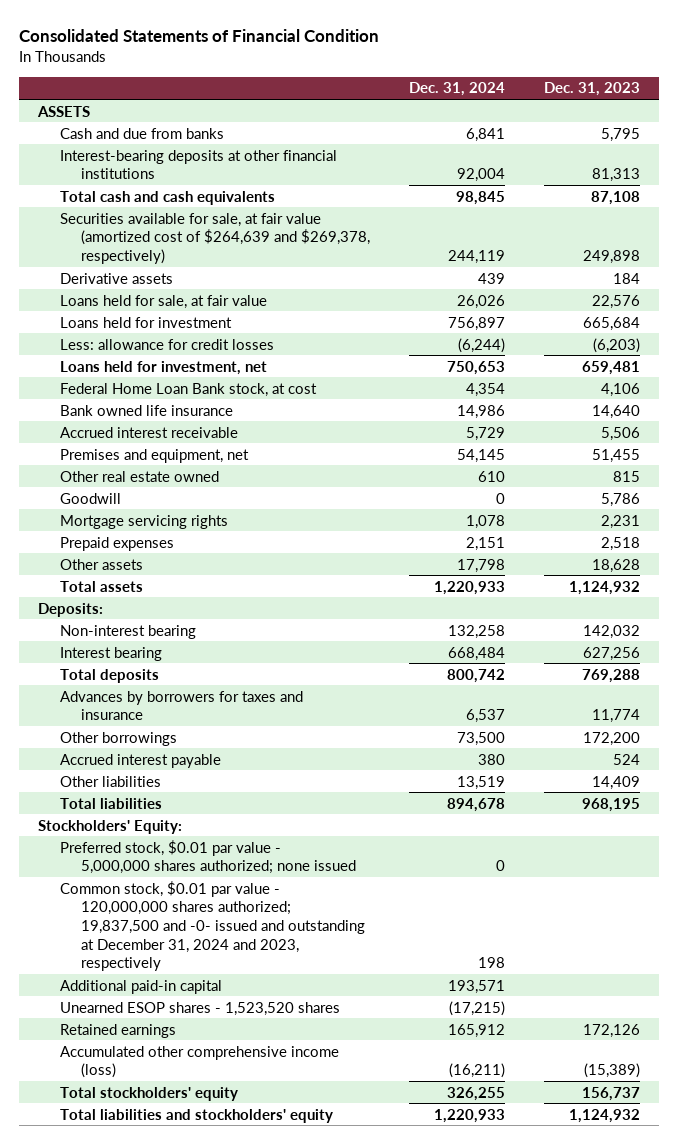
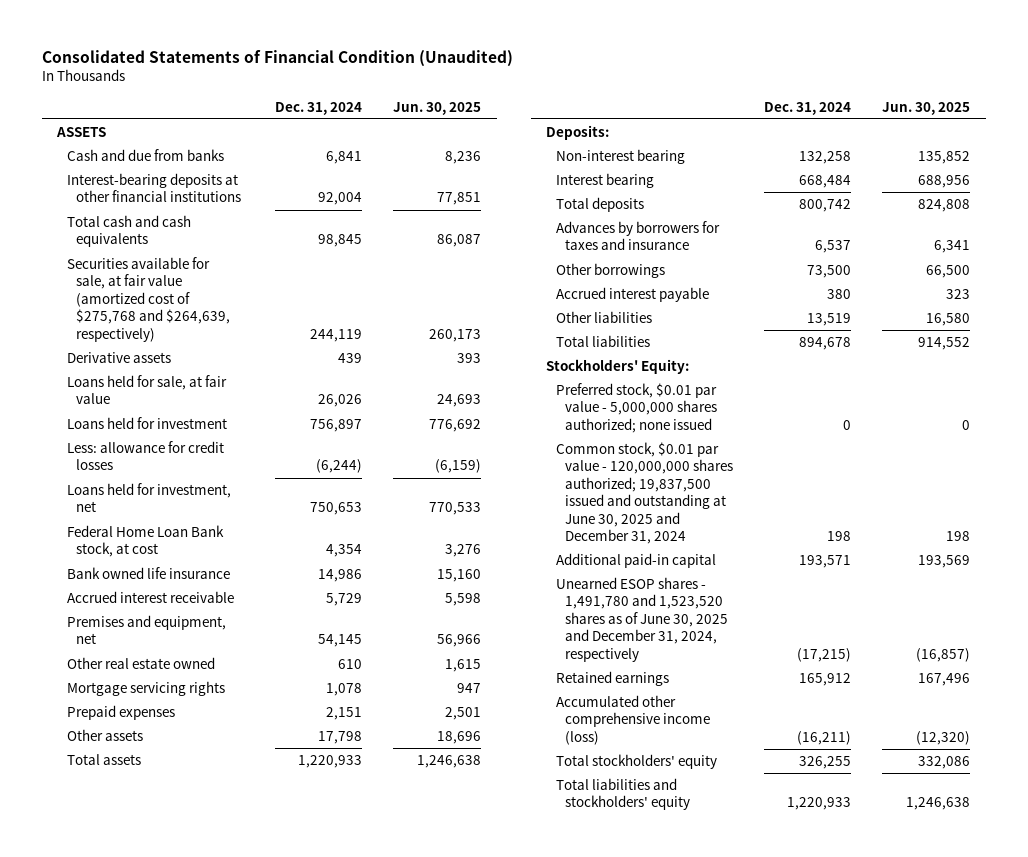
- Consolidated Statements of Financial Condition
+ Consolidated Statements of Financial Condition (Unaudited)
- | Dec. 31, 2024 | Dec. 31, 2023
+ | Dec. 31, 2024 | Jun. 30, 2025
- Securities available for sale, at fair value (amortized cost of $264,639 and $269,378, respectively) | 244,119 | 249,898
+ Securities available for sale, at fair value (amortized cost of $275,768 and $264,639, respectively) | 244,119 | 260,173
- Goodwill | 0 | 5,786
- Common stock, $0.01 par value - 120,000,000 shares authorized; 19,837,500 and -0- issued and outstanding at December 31, 2024 and 2023, respectively | 198 |
+ Common stock, $0.01 par value - 120,000,000 shares authorized; 19,837,500 issued and outstanding at June 30, 2025 and December 31, 2024 | 198 | 198
- Unearned ESOP shares - 1,523,520 shares | (17,215) |
+ Unearned ESOP shares - 1,491,780 and 1,523,520 shares as of June 30, 2025 and December 31, 2024, respectively | (17,215) | (16,857)

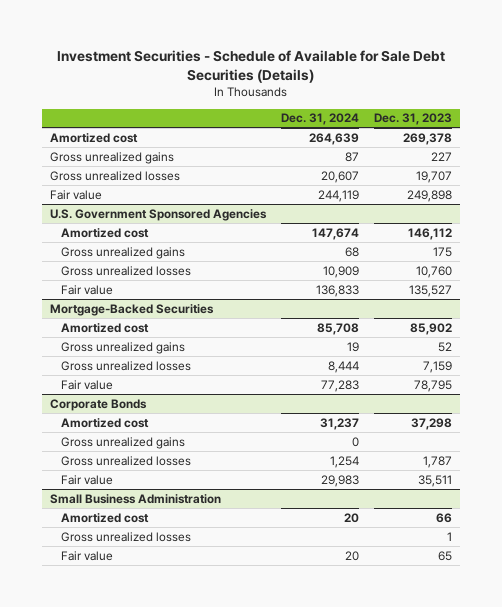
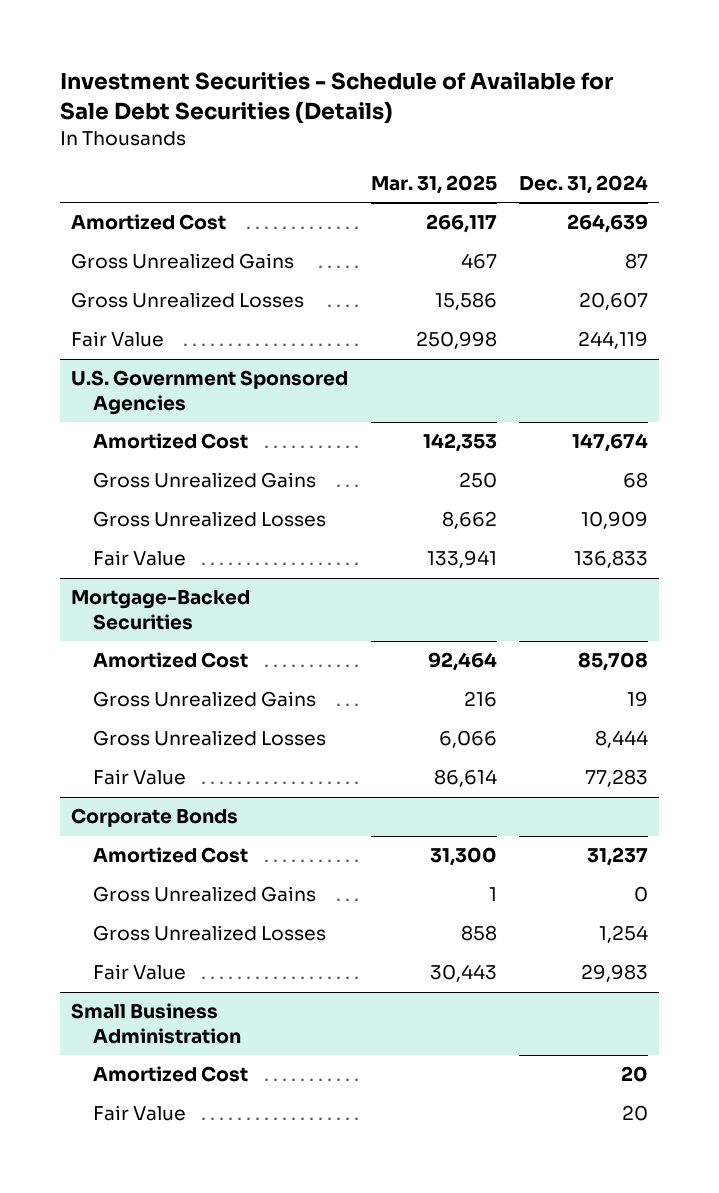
- | Dec. 31, 2024 | Dec. 31, 2023
+ | Mar. 31, 2025 | Dec. 31, 2024
- Amortized cost | 264,639 | 269,378
- Gross unrealized gains | 87 | 227
- Gross unrealized losses | 20,607 | 19,707
- Fair value | 244,119 | 249,898
+ Amortized Cost | 266,117 | 264,639
+ Gross Unrealized Gains | 467 | 87
+ Gross Unrealized Losses | 15,586 | 20,607
+ Fair Value | 250,998 | 244,119
@ U.S. Government Sponsored Agencies
- Amortized cost | 147,674 | 146,112
- Gross unrealized gains | 68 | 175
- Gross unrealized losses | 10,909 | 10,760
- Fair value | 136,833 | 135,527
+ Amortized Cost | 142,353 | 147,674
+ Gross Unrealized Gains | 250 | 68
+ Gross Unrealized Losses | 8,662 | 10,909
+ Fair Value | 133,941 | 136,833
@ Mortgage-Backed Securities
- Amortized cost | 85,708 | 85,902
- Gross unrealized gains | 19 | 52
- Gross unrealized losses | 8,444 | 7,159
- Fair value | 77,283 | 78,795
+ Amortized Cost | 92,464 | 85,708
+ Gross Unrealized Gains | 216 | 19
+ Gross Unrealized Losses | 6,066 | 8,444
+ Fair Value | 86,614 | 77,283
@ Corporate Bonds
- Amortized cost | 31,237 | 37,298
- Gross unrealized gains | 0 |
- Gross unrealized losses | 1,254 | 1,787
- Fair value | 29,983 | 35,511
+ Amortized Cost | 31,300 | 31,237
+ Gross Unrealized Gains | 1 | 0
+ Gross Unrealized Losses | 858 | 1,254
+ Fair Value | 30,443 | 29,983
@ Small Business Administration
- Amortized cost | 20 | 66
- Gross unrealized losses | | 1
- Fair value | 20 | 65
+ Amortized Cost | | 20
+ Fair Value | | 20

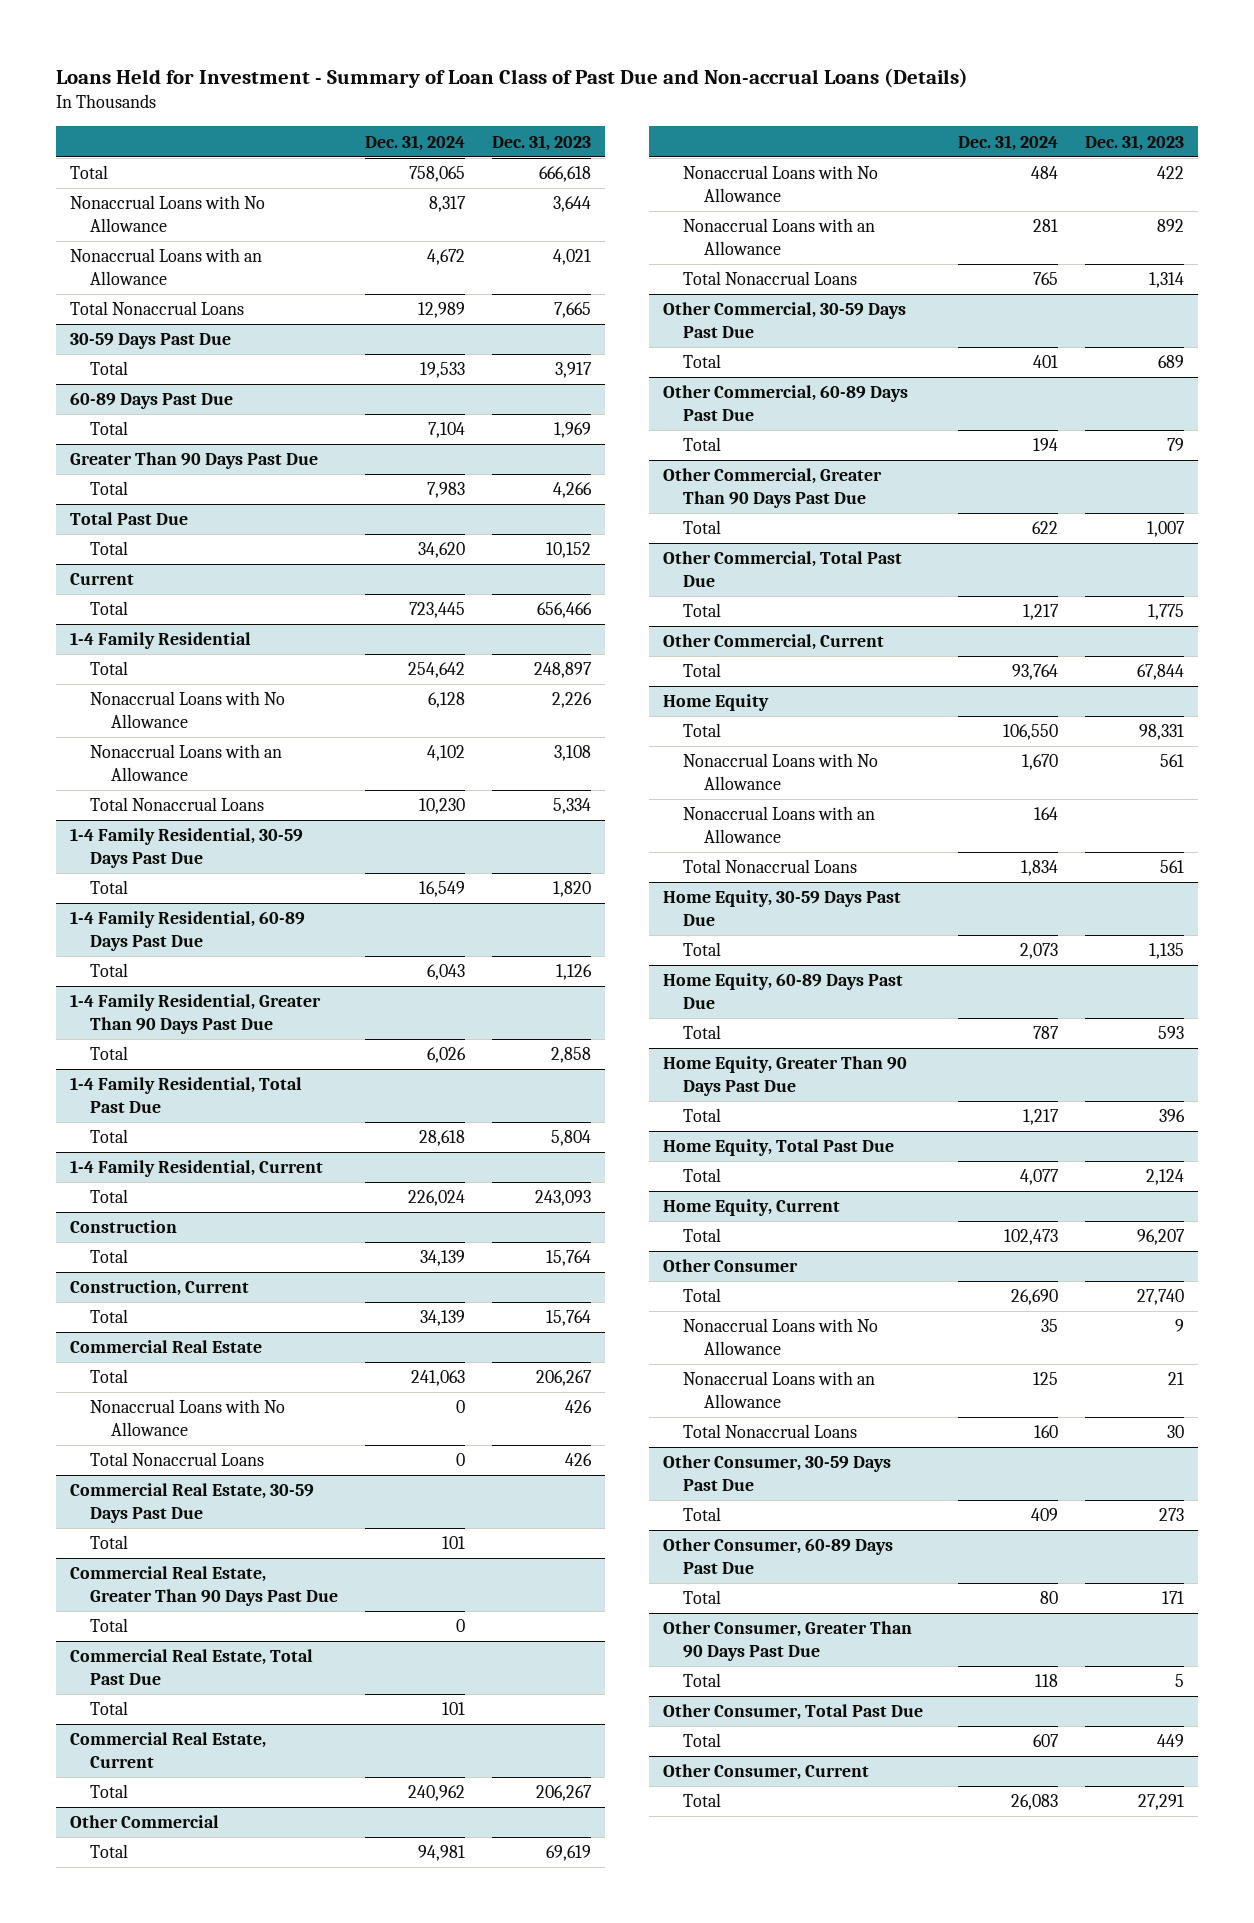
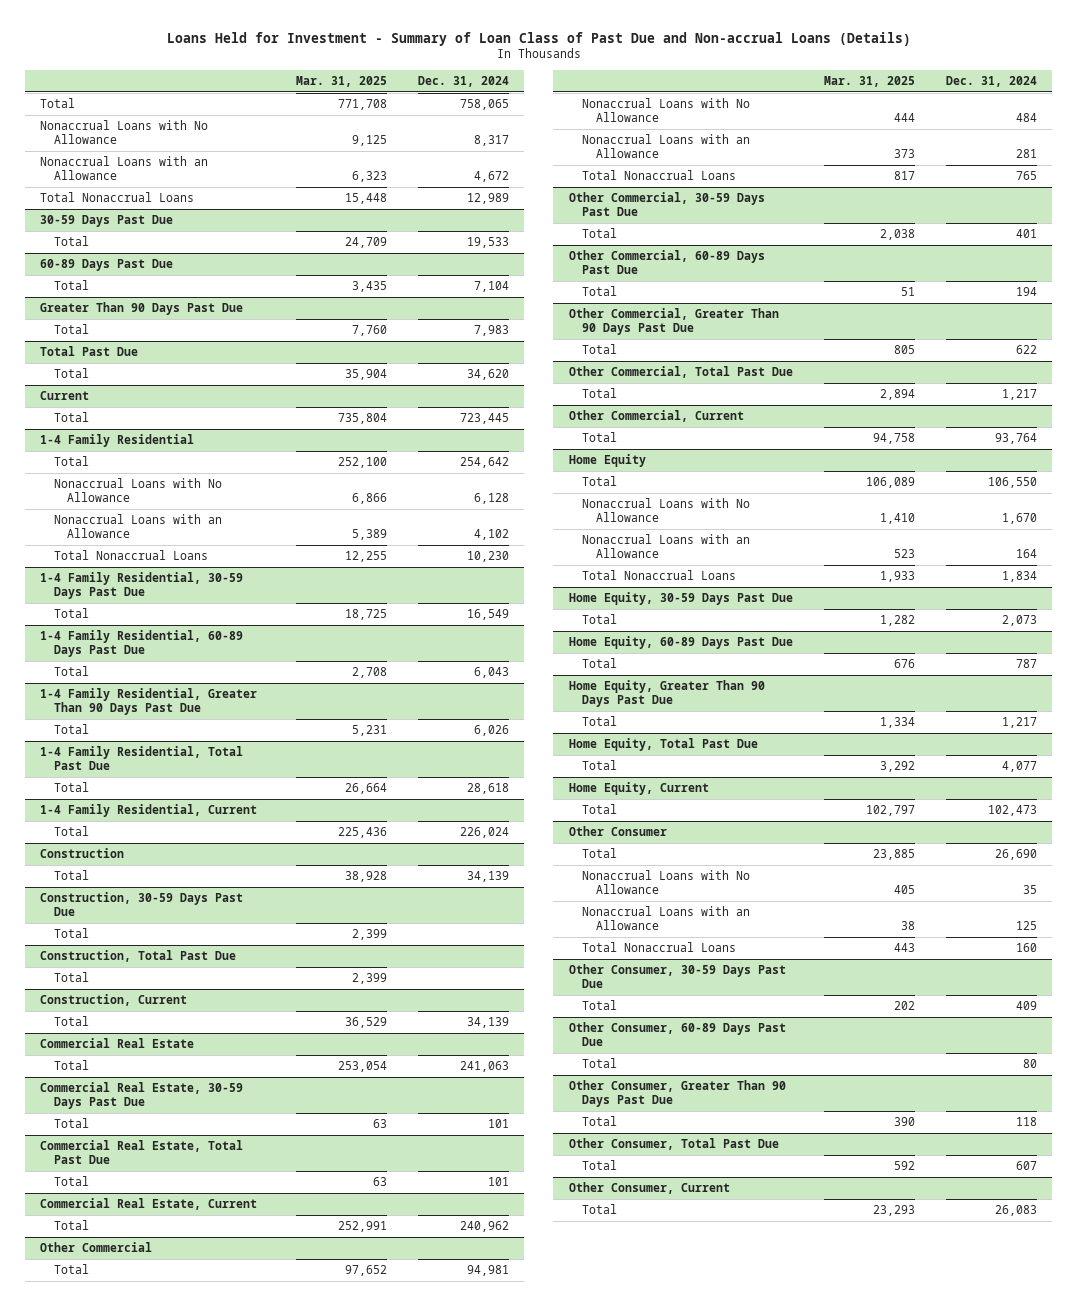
- | Dec. 31, 2024 | Dec. 31, 2023
+ | Mar. 31, 2025 | Dec. 31, 2024
+ Construction, 30-59 Days Past Due
+ Total | 2,399 |
+ Construction, Total Past Due
+ Total | 2,399 |
@ Commercial Real Estate
- Nonaccrual Loans with No Allowance | 0 | 426
- Total Nonaccrual Loans | 0 | 426
- Commercial Real Estate, Greater Than 90 Days Past Due
- Total | 0 |

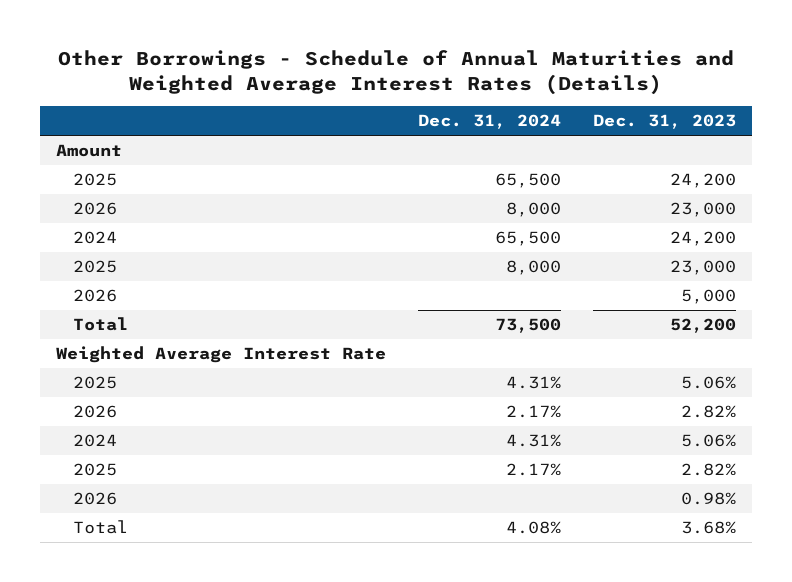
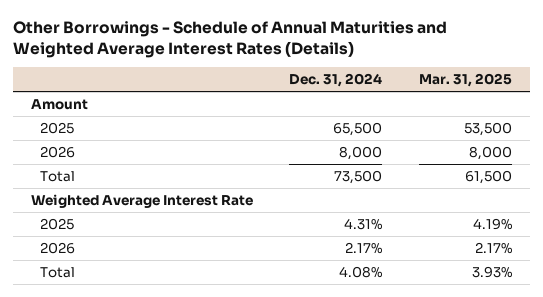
- | Dec. 31, 2024 | Dec. 31, 2023
+ | Dec. 31, 2024 | Mar. 31, 2025
- 2024 | 65,500 | 24,200
- 2025 | 8,000 | 23,000
- 2026 | | 5,000
- 2024 | 4.31% | 5.06%
- 2025 | 2.17% | 2.82%
- 2026 | | 0.98%

